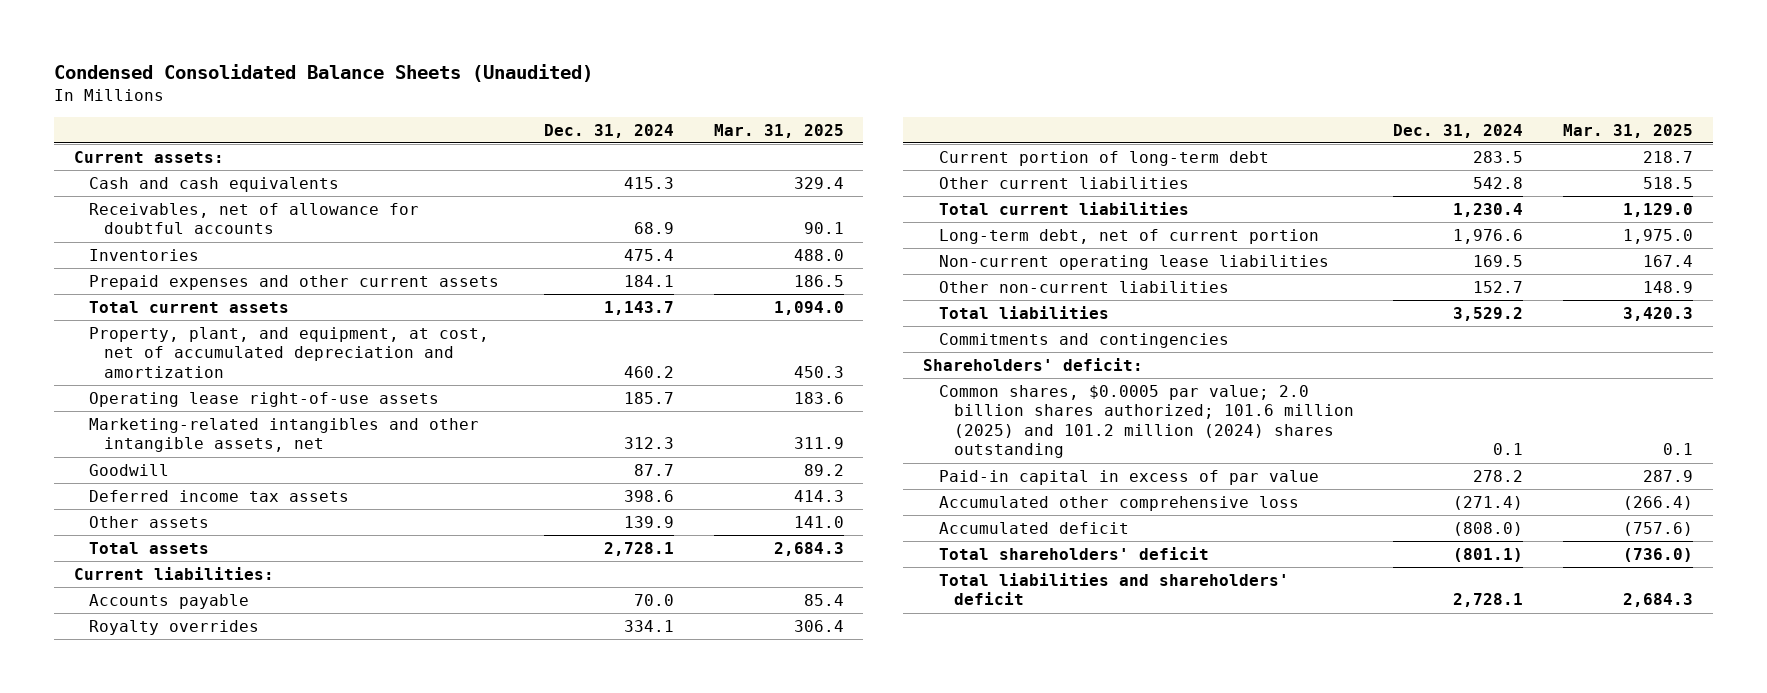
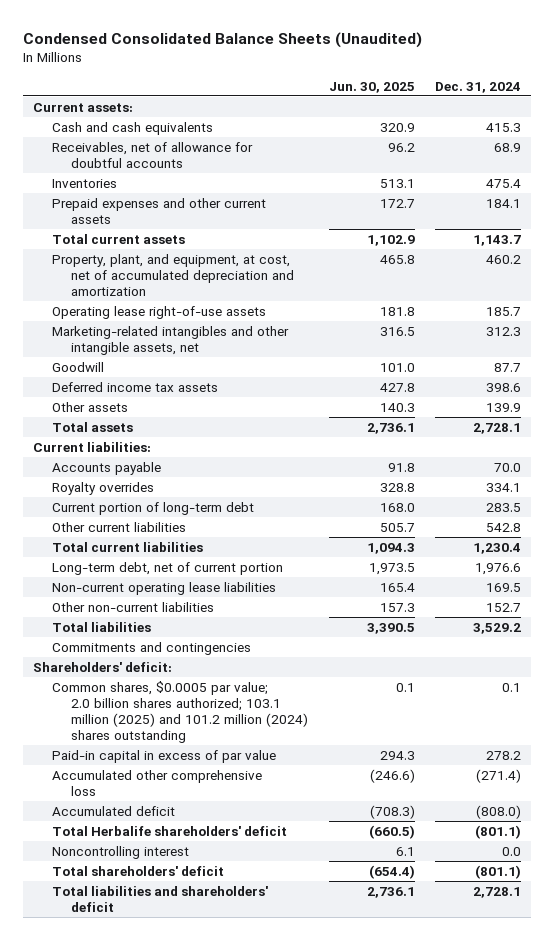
- | Dec. 31, 2024 | Mar. 31, 2025
+ | Jun. 30, 2025 | Dec. 31, 2024
- Common shares, $0.0005 par value; 2.0 billion shares authorized; 101.6 million (2025) and 101.2 million (2024) shares outstanding | 0.1 | 0.1
+ Common shares, $0.0005 par value; 2.0 billion shares authorized; 103.1 million (2025) and 101.2 million (2024) shares outstanding | 0.1 | 0.1
+ Total Herbalife shareholders' deficit | (660.5) | (801.1)
+ Noncontrolling interest | 6.1 | 0.0

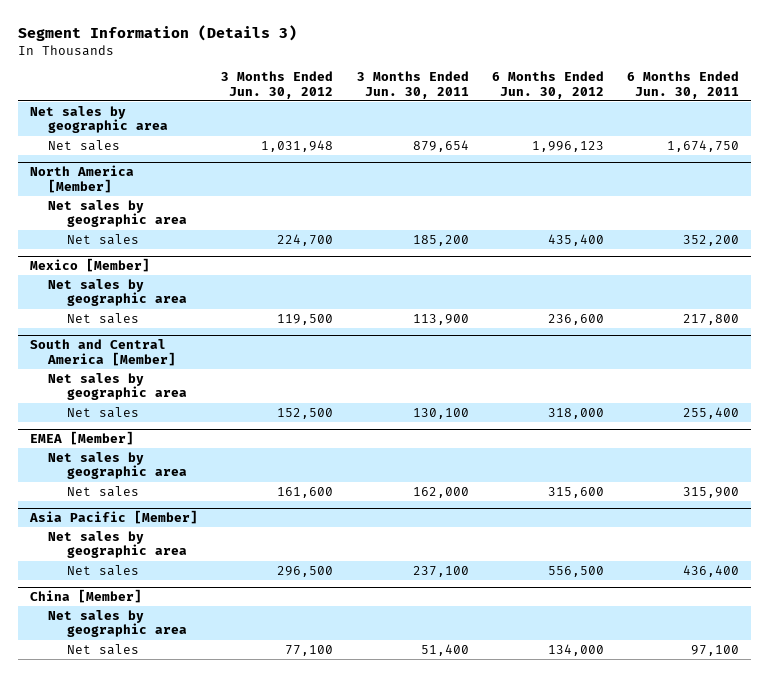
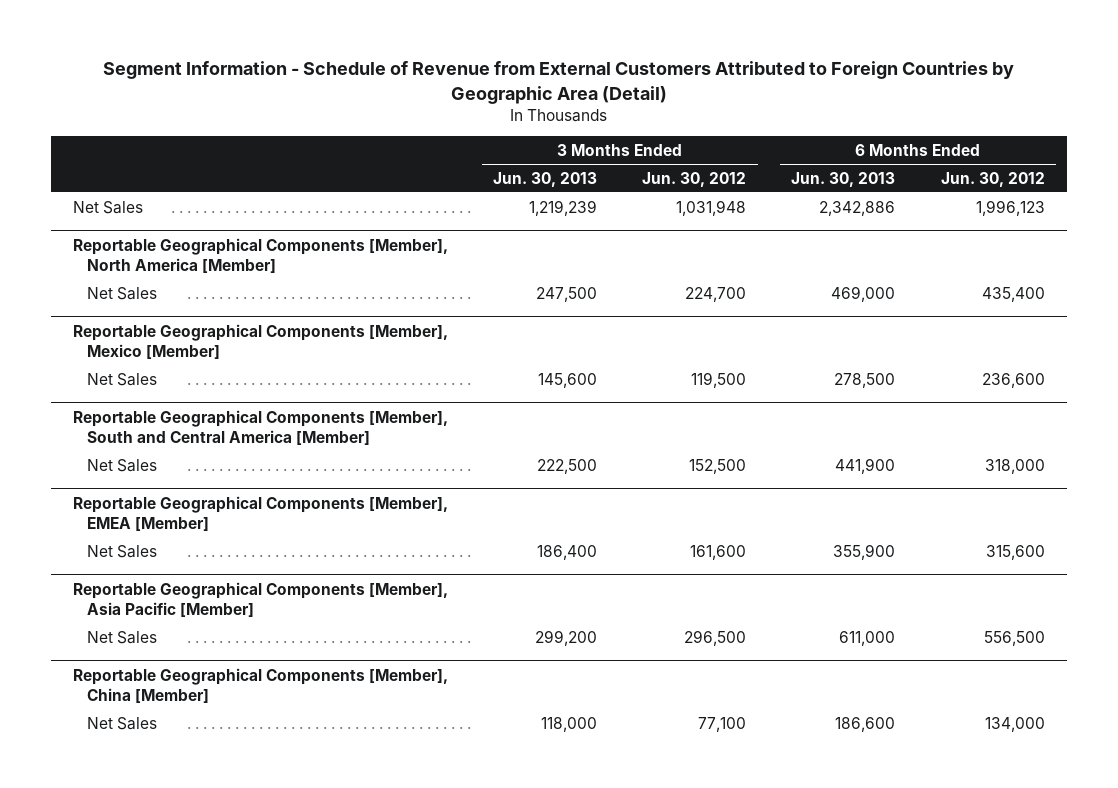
- Segment Information (Details 3)
+ Segment Information - Schedule of Revenue from External Customers Attributed to Foreign Countries by Geographic Area (Detail)
- | 3 Months Ended Jun. 30, 2012 | 3 Months Ended Jun. 30, 2011 | 6 Months Ended Jun. 30, 2012 | 6 Months Ended Jun. 30, 2011
+ | 3 Months Ended Jun. 30, 2013 | 3 Months Ended Jun. 30, 2012 | 6 Months Ended Jun. 30, 2013 | 6 Months Ended Jun. 30, 2012
- Net sales by geographic area
- Net sales | 1,031,948 | 879,654 | 1,996,123 | 1,674,750
- North America [Member]
- Net sales by geographic area
- Net sales | 224,700 | 185,200 | 435,400 | 352,200
- Mexico [Member]
- Net sales by geographic area
- Net sales | 119,500 | 113,900 | 236,600 | 217,800
- South and Central America [Member]
- Net sales by geographic area
- Net sales | 152,500 | 130,100 | 318,000 | 255,400
- EMEA [Member]
- Net sales by geographic area
- Net sales | 161,600 | 162,000 | 315,600 | 315,900
- Asia Pacific [Member]
- Net sales by geographic area
- Net sales | 296,500 | 237,100 | 556,500 | 436,400
- China [Member]
- Net sales by geographic area
- Net sales | 77,100 | 51,400 | 134,000 | 97,100
+ Net Sales | 1,219,239 | 1,031,948 | 2,342,886 | 1,996,123
+ Reportable Geographical Components [Member], North America [Member]
+ Net Sales | 247,500 | 224,700 | 469,000 | 435,400
+ Reportable Geographical Components [Member], Mexico [Member]
+ Net Sales | 145,600 | 119,500 | 278,500 | 236,600
+ Reportable Geographical Components [Member], South and Central America [Member]
+ Net Sales | 222,500 | 152,500 | 441,900 | 318,000
+ Reportable Geographical Components [Member], EMEA [Member]
+ Net Sales | 186,400 | 161,600 | 355,900 | 315,600
+ Reportable Geographical Components [Member], Asia Pacific [Member]
+ Net Sales | 299,200 | 296,500 | 611,000 | 556,500
+ Reportable Geographical Components [Member], China [Member]
+ Net Sales | 118,000 | 77,100 | 186,600 | 134,000

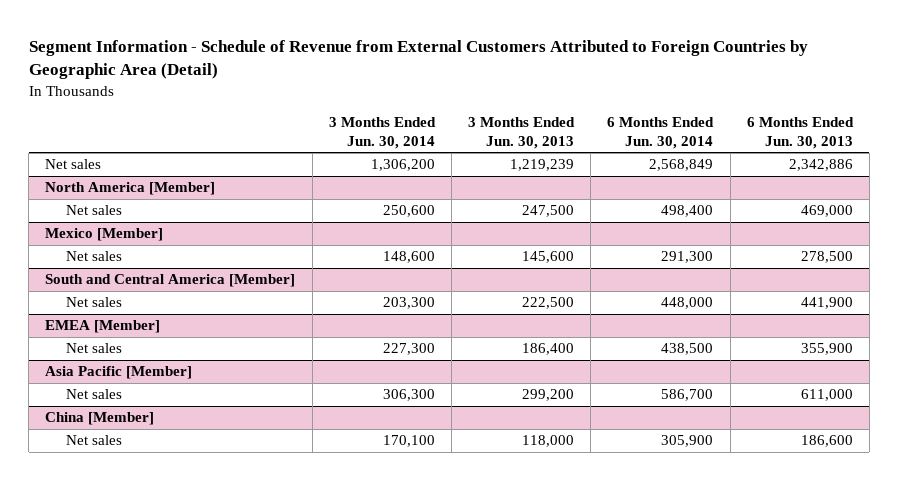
- | 3 Months Ended Jun. 30, 2013 | 3 Months Ended Jun. 30, 2012 | 6 Months Ended Jun. 30, 2013 | 6 Months Ended Jun. 30, 2012
+ | 3 Months Ended Jun. 30, 2014 | 3 Months Ended Jun. 30, 2013 | 6 Months Ended Jun. 30, 2014 | 6 Months Ended Jun. 30, 2013
- Net Sales | 1,219,239 | 1,031,948 | 2,342,886 | 1,996,123
- Reportable Geographical Components [Member], North America [Member]
- Net Sales | 247,500 | 224,700 | 469,000 | 435,400
- Reportable Geographical Components [Member], Mexico [Member]
- Net Sales | 145,600 | 119,500 | 278,500 | 236,600
- Reportable Geographical Components [Member], South and Central America [Member]
- Net Sales | 222,500 | 152,500 | 441,900 | 318,000
- Reportable Geographical Components [Member], EMEA [Member]
- Net Sales | 186,400 | 161,600 | 355,900 | 315,600
- Reportable Geographical Components [Member], Asia Pacific [Member]
- Net Sales | 299,200 | 296,500 | 611,000 | 556,500
- Reportable Geographical Components [Member], China [Member]
- Net Sales | 118,000 | 77,100 | 186,600 | 134,000
+ Net sales | 1,306,200 | 1,219,239 | 2,568,849 | 2,342,886
+ North America [Member]
+ Net sales | 250,600 | 247,500 | 498,400 | 469,000
+ Mexico [Member]
+ Net sales | 148,600 | 145,600 | 291,300 | 278,500
+ South and Central America [Member]
+ Net sales | 203,300 | 222,500 | 448,000 | 441,900
+ EMEA [Member]
+ Net sales | 227,300 | 186,400 | 438,500 | 355,900
+ Asia Pacific [Member]
+ Net sales | 306,300 | 299,200 | 586,700 | 611,000
+ China [Member]
+ Net sales | 170,100 | 118,000 | 305,900 | 186,600

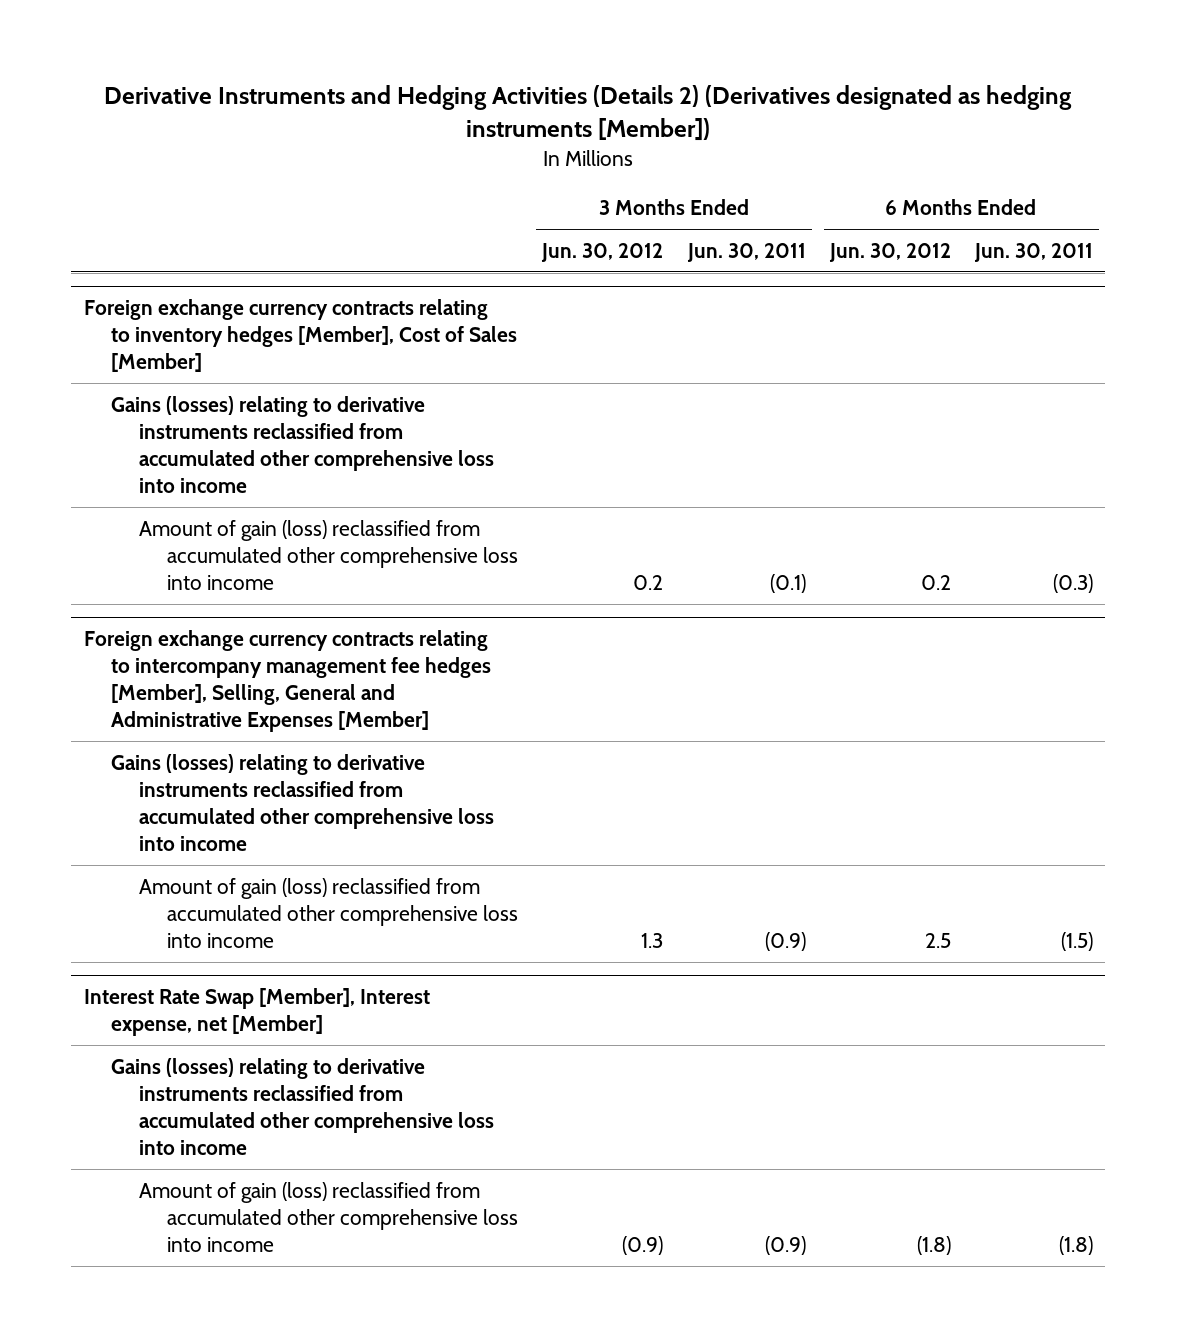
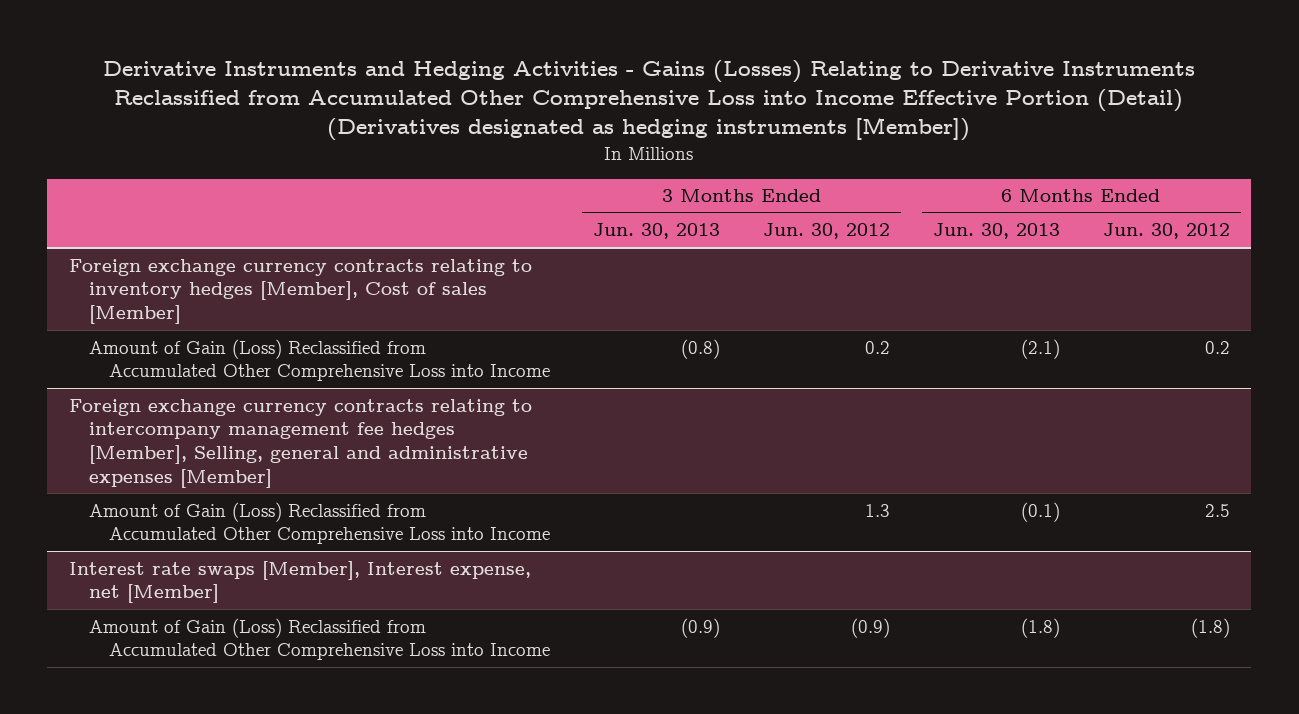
- Derivative Instruments and Hedging Activities (Details 2) (Derivatives designated as hedging instruments [Member])
+ Derivative Instruments and Hedging Activities - Gains (Losses) Relating to Derivative Instruments Reclassified from Accumulated Other Comprehensive Loss into Income Effective Portion (Detail) (Derivatives designated as hedging instruments [Member])
- | 3 Months Ended Jun. 30, 2012 | 3 Months Ended Jun. 30, 2011 | 6 Months Ended Jun. 30, 2012 | 6 Months Ended Jun. 30, 2011
+ | 3 Months Ended Jun. 30, 2013 | 3 Months Ended Jun. 30, 2012 | 6 Months Ended Jun. 30, 2013 | 6 Months Ended Jun. 30, 2012
- Foreign exchange currency contracts relating to inventory hedges [Member], Cost of Sales [Member]
- Gains (losses) relating to derivative instruments reclassified from accumulated other comprehensive loss into income
- Amount of gain (loss) reclassified from accumulated other comprehensive loss into income | 0.2 | (0.1) | 0.2 | (0.3)
- Foreign exchange currency contracts relating to intercompany management fee hedges [Member], Selling, General and Administrative Expenses [Member]
- Gains (losses) relating to derivative instruments reclassified from accumulated other comprehensive loss into income
- Amount of gain (loss) reclassified from accumulated other comprehensive loss into income | 1.3 | (0.9) | 2.5 | (1.5)
- Interest Rate Swap [Member], Interest expense, net [Member]
- Gains (losses) relating to derivative instruments reclassified from accumulated other comprehensive loss into income
- Amount of gain (loss) reclassified from accumulated other comprehensive loss into income | (0.9) | (0.9) | (1.8) | (1.8)
+ Foreign exchange currency contracts relating to inventory hedges [Member], Cost of sales [Member]
+ Amount of Gain (Loss) Reclassified from Accumulated Other Comprehensive Loss into Income | (0.8) | 0.2 | (2.1) | 0.2
+ Foreign exchange currency contracts relating to intercompany management fee hedges [Member], Selling, general and administrative expenses [Member]
+ Amount of Gain (Loss) Reclassified from Accumulated Other Comprehensive Loss into Income | | 1.3 | (0.1) | 2.5
+ Interest rate swaps [Member], Interest expense, net [Member]
+ Amount of Gain (Loss) Reclassified from Accumulated Other Comprehensive Loss into Income | (0.9) | (0.9) | (1.8) | (1.8)

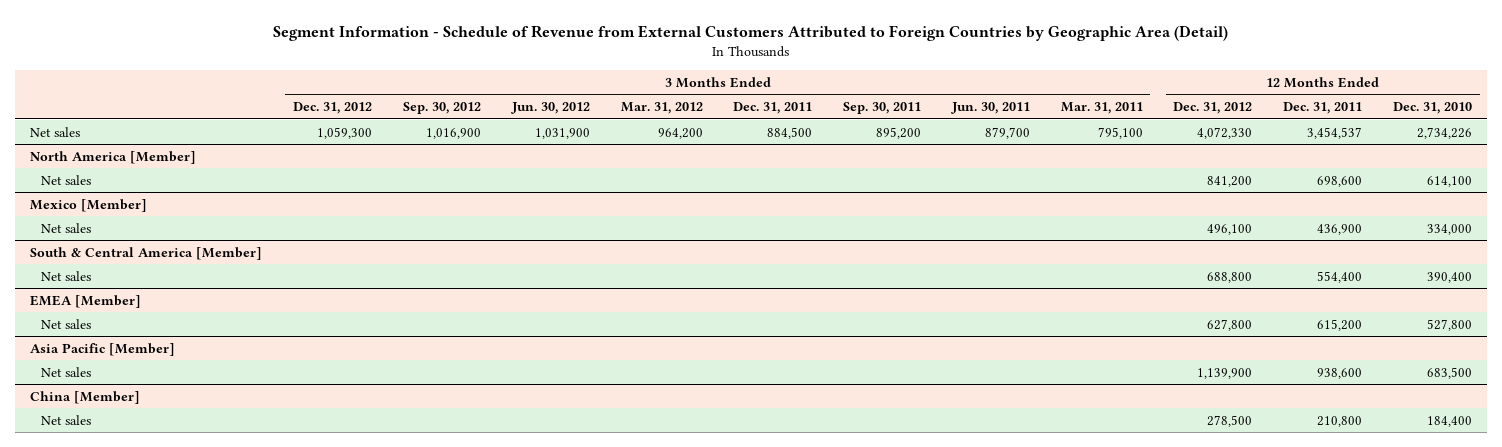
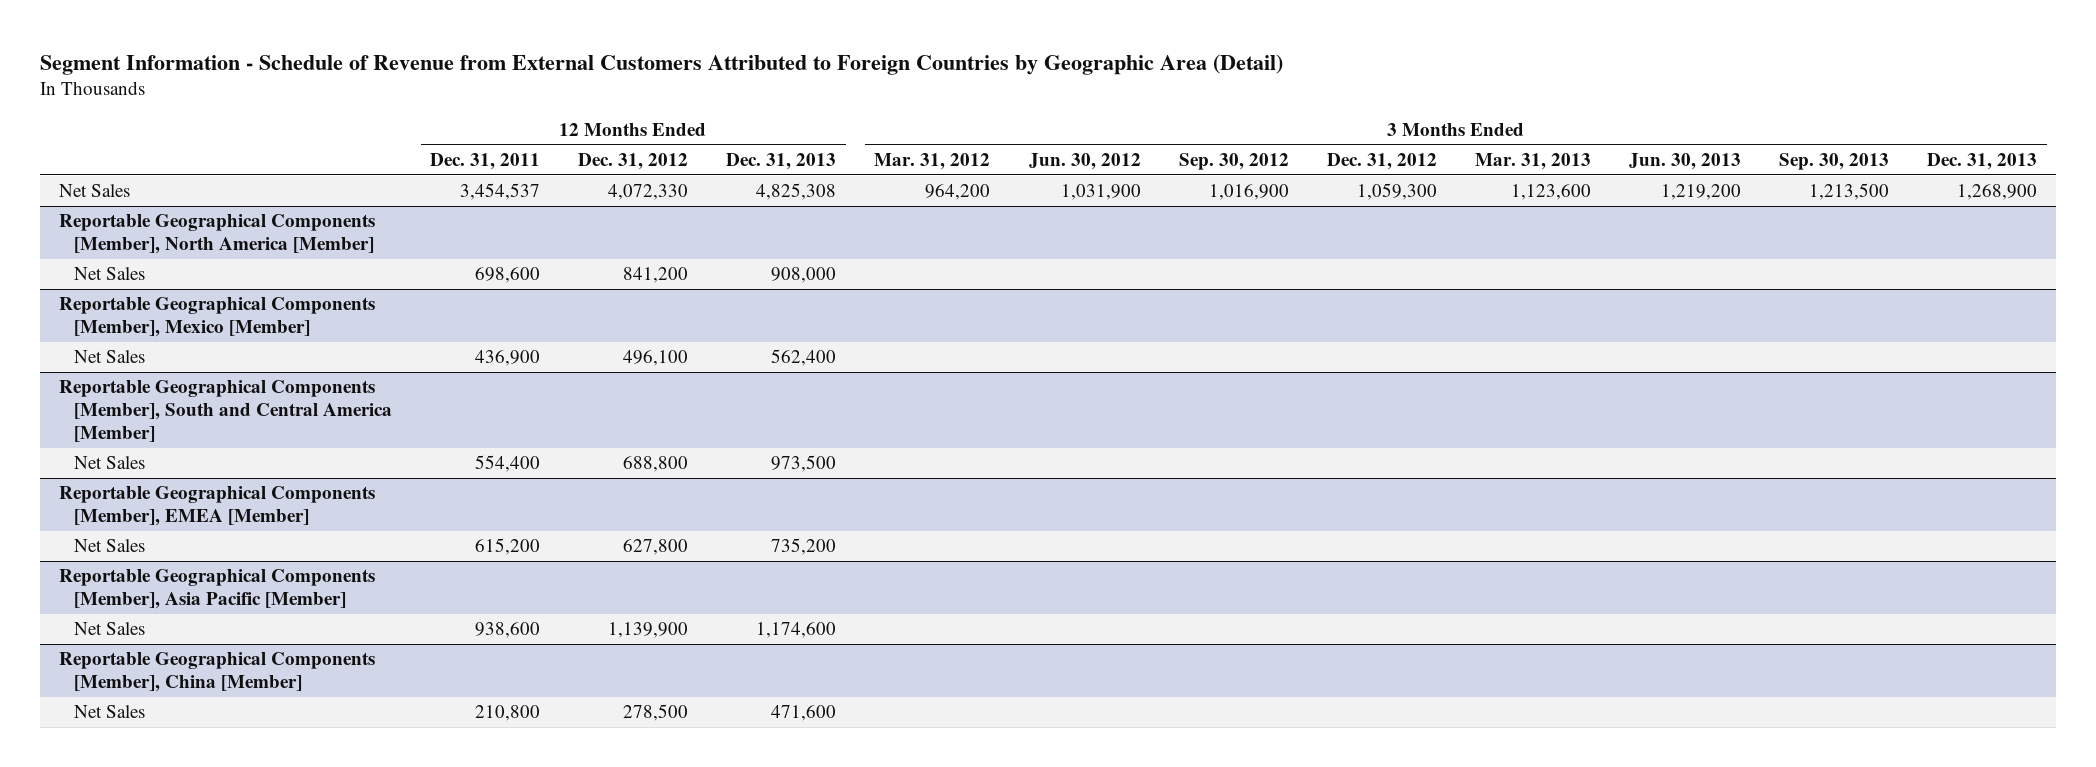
- | 3 Months Ended Dec. 31, 2012 | 3 Months Ended Sep. 30, 2012 | 3 Months Ended Jun. 30, 2012 | 3 Months Ended Mar. 31, 2012 | 3 Months Ended Dec. 31, 2011 | 3 Months Ended Sep. 30, 2011 | 3 Months Ended Jun. 30, 2011 | 3 Months Ended Mar. 31, 2011 | 12 Months Ended Dec. 31, 2012 | 12 Months Ended Dec. 31, 2011 | 12 Months Ended Dec. 31, 2010
+ | 12 Months Ended Dec. 31, 2011 | 12 Months Ended Dec. 31, 2012 | 12 Months Ended Dec. 31, 2013 | 3 Months Ended Mar. 31, 2012 | 3 Months Ended Jun. 30, 2012 | 3 Months Ended Sep. 30, 2012 | 3 Months Ended Dec. 31, 2012 | 3 Months Ended Mar. 31, 2013 | 3 Months Ended Jun. 30, 2013 | 3 Months Ended Sep. 30, 2013 | 3 Months Ended Dec. 31, 2013
- Net sales | 1,059,300 | 1,016,900 | 1,031,900 | 964,200 | 884,500 | 895,200 | 879,700 | 795,100 | 4,072,330 | 3,454,537 | 2,734,226
- North America [Member]
- Net sales | | | | | | | | | 841,200 | 698,600 | 614,100
- Mexico [Member]
- Net sales | | | | | | | | | 496,100 | 436,900 | 334,000
- South & Central America [Member]
- Net sales | | | | | | | | | 688,800 | 554,400 | 390,400
- EMEA [Member]
- Net sales | | | | | | | | | 627,800 | 615,200 | 527,800
- Asia Pacific [Member]
- Net sales | | | | | | | | | 1,139,900 | 938,600 | 683,500
- China [Member]
- Net sales | | | | | | | | | 278,500 | 210,800 | 184,400
+ Net Sales | 3,454,537 | 4,072,330 | 4,825,308 | 964,200 | 1,031,900 | 1,016,900 | 1,059,300 | 1,123,600 | 1,219,200 | 1,213,500 | 1,268,900
+ Reportable Geographical Components [Member], North America [Member]
+ Net Sales | 698,600 | 841,200 | 908,000 | | | | | | | |
+ Reportable Geographical Components [Member], Mexico [Member]
+ Net Sales | 436,900 | 496,100 | 562,400 | | | | | | | |
+ Reportable Geographical Components [Member], South and Central America [Member]
+ Net Sales | 554,400 | 688,800 | 973,500 | | | | | | | |
+ Reportable Geographical Components [Member], EMEA [Member]
+ Net Sales | 615,200 | 627,800 | 735,200 | | | | | | | |
+ Reportable Geographical Components [Member], Asia Pacific [Member]
+ Net Sales | 938,600 | 1,139,900 | 1,174,600 | | | | | | | |
+ Reportable Geographical Components [Member], China [Member]
+ Net Sales | 210,800 | 278,500 | 471,600 | | | | | | | |

